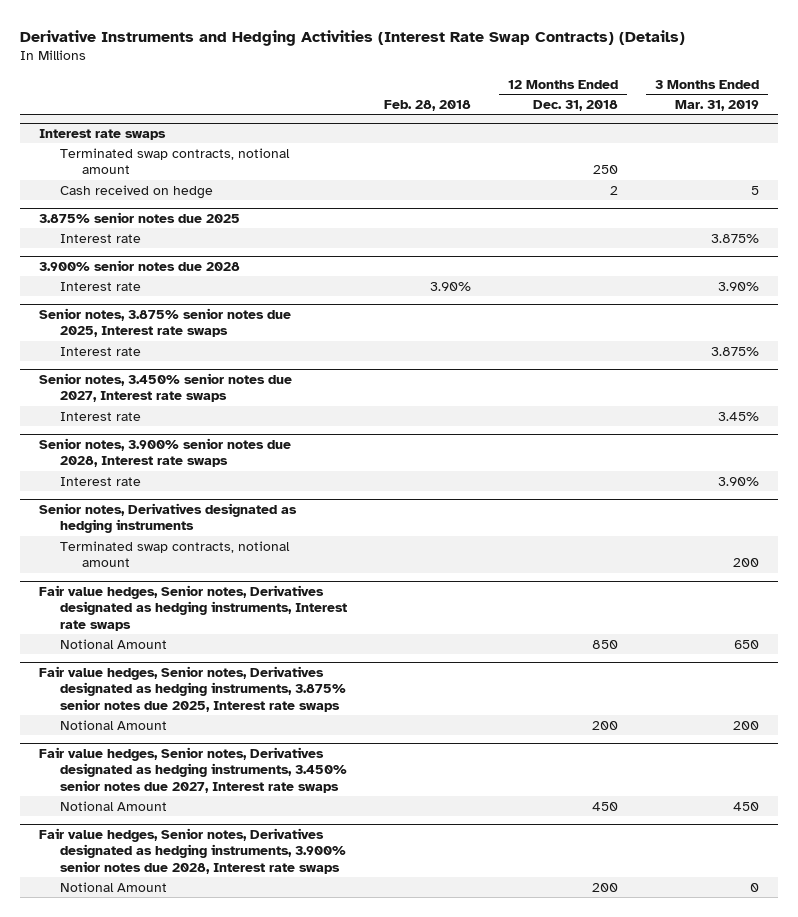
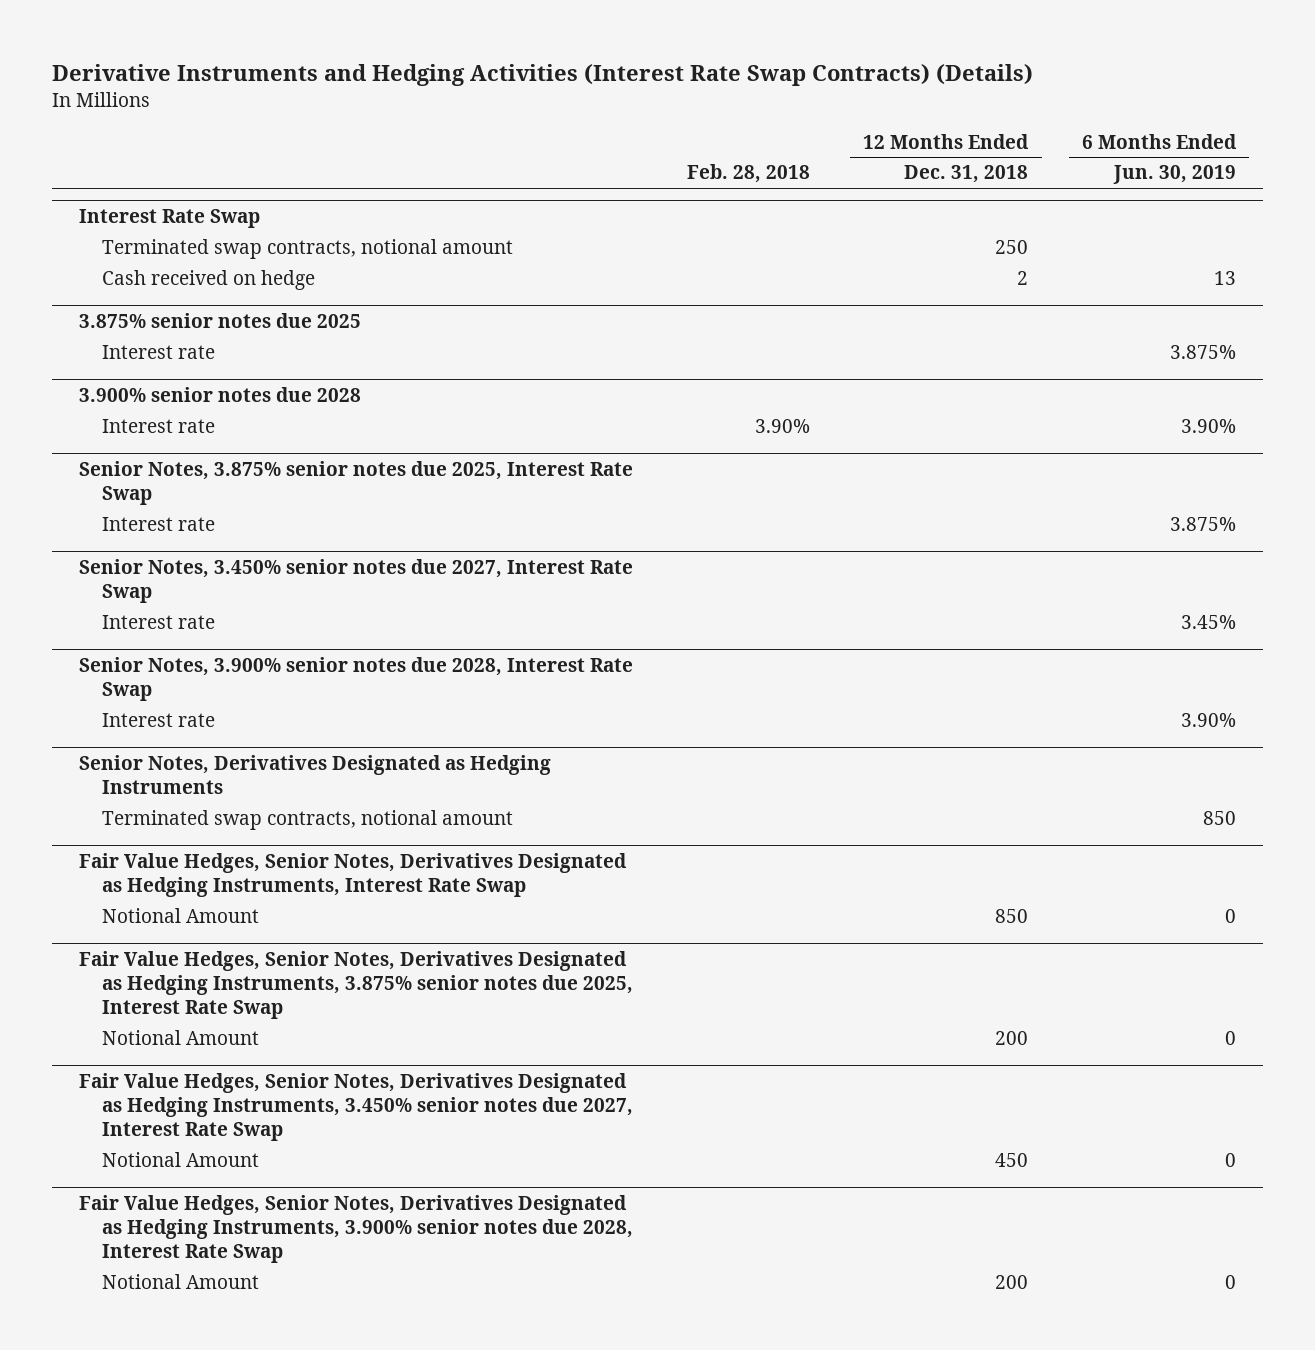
- | Feb. 28, 2018 | 12 Months Ended Dec. 31, 2018 | 3 Months Ended Mar. 31, 2019
+ | Feb. 28, 2018 | 12 Months Ended Dec. 31, 2018 | 6 Months Ended Jun. 30, 2019
- Interest rate swaps
+ Interest Rate Swap
- Senior notes, 3.875% senior notes due 2025, Interest rate swaps
+ Senior Notes, 3.875% senior notes due 2025, Interest Rate Swap
- Senior notes, 3.450% senior notes due 2027, Interest rate swaps
+ Senior Notes, 3.450% senior notes due 2027, Interest Rate Swap
- Senior notes, 3.900% senior notes due 2028, Interest rate swaps
+ Senior Notes, 3.900% senior notes due 2028, Interest Rate Swap
- Senior notes, Derivatives designated as hedging instruments
+ Senior Notes, Derivatives Designated as Hedging Instruments
- Fair value hedges, Senior notes, Derivatives designated as hedging instruments, Interest rate swaps
+ Fair Value Hedges, Senior Notes, Derivatives Designated as Hedging Instruments, Interest Rate Swap
- Fair value hedges, Senior notes, Derivatives designated as hedging instruments, 3.875% senior notes due 2025, Interest rate swaps
+ Fair Value Hedges, Senior Notes, Derivatives Designated as Hedging Instruments, 3.875% senior notes due 2025, Interest Rate Swap
- Fair value hedges, Senior notes, Derivatives designated as hedging instruments, 3.450% senior notes due 2027, Interest rate swaps
+ Fair Value Hedges, Senior Notes, Derivatives Designated as Hedging Instruments, 3.450% senior notes due 2027, Interest Rate Swap
- Fair value hedges, Senior notes, Derivatives designated as hedging instruments, 3.900% senior notes due 2028, Interest rate swaps
+ Fair Value Hedges, Senior Notes, Derivatives Designated as Hedging Instruments, 3.900% senior notes due 2028, Interest Rate Swap

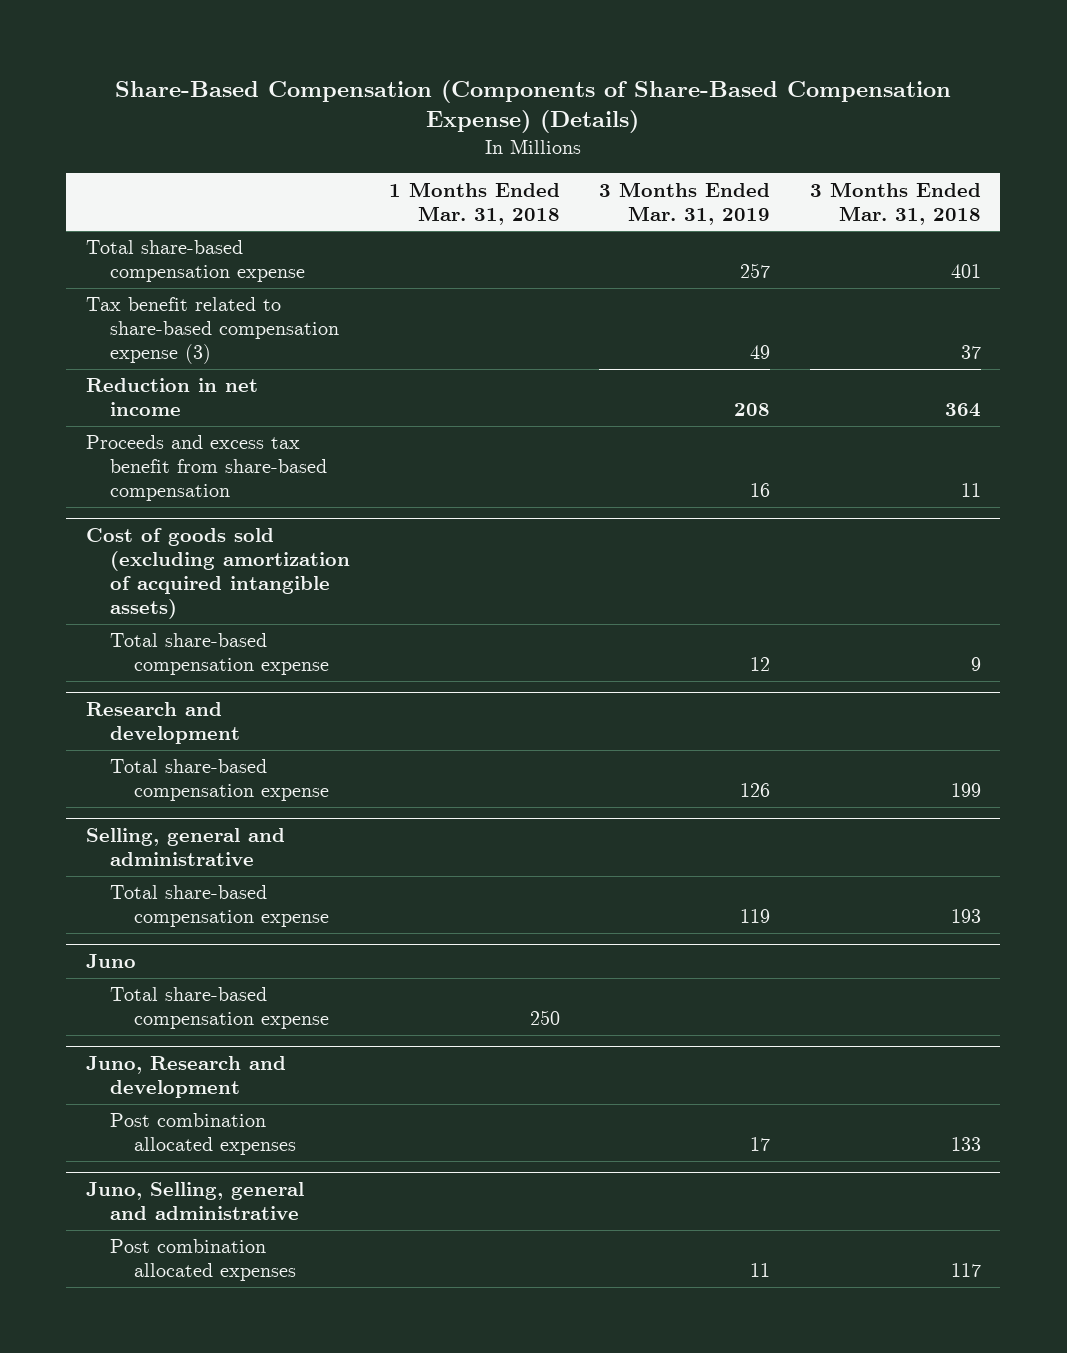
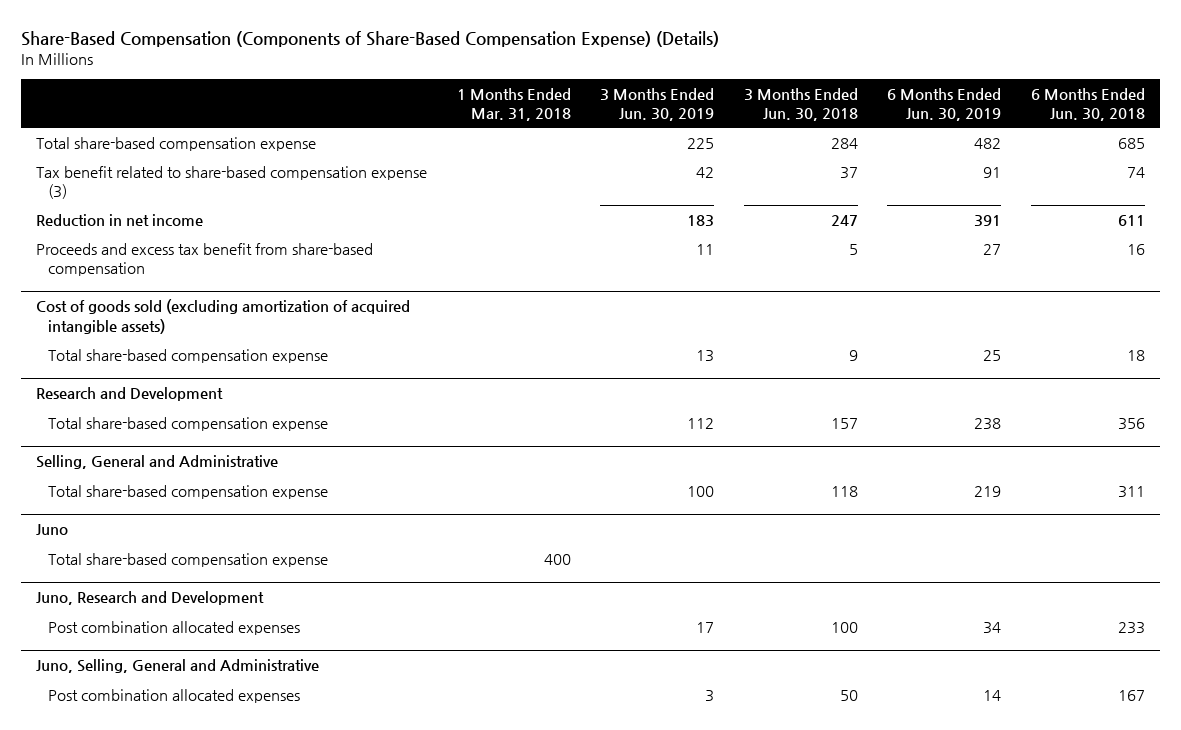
- | 1 Months Ended Mar. 31, 2018 | 3 Months Ended Mar. 31, 2019 | 3 Months Ended Mar. 31, 2018
+ | 1 Months Ended Mar. 31, 2018 | 3 Months Ended Jun. 30, 2019 | 3 Months Ended Jun. 30, 2018 | 6 Months Ended Jun. 30, 2019 | 6 Months Ended Jun. 30, 2018
- Research and development
+ Research and Development
- Selling, general and administrative
+ Selling, General and Administrative
@ Juno
- Total share-based compensation expense | 250 | |
- Juno, Research and development
@ Juno
+ Total share-based compensation expense | 400 | | | |
+ Juno, Research and Development
- Juno, Selling, general and administrative
+ Juno, Selling, General and Administrative

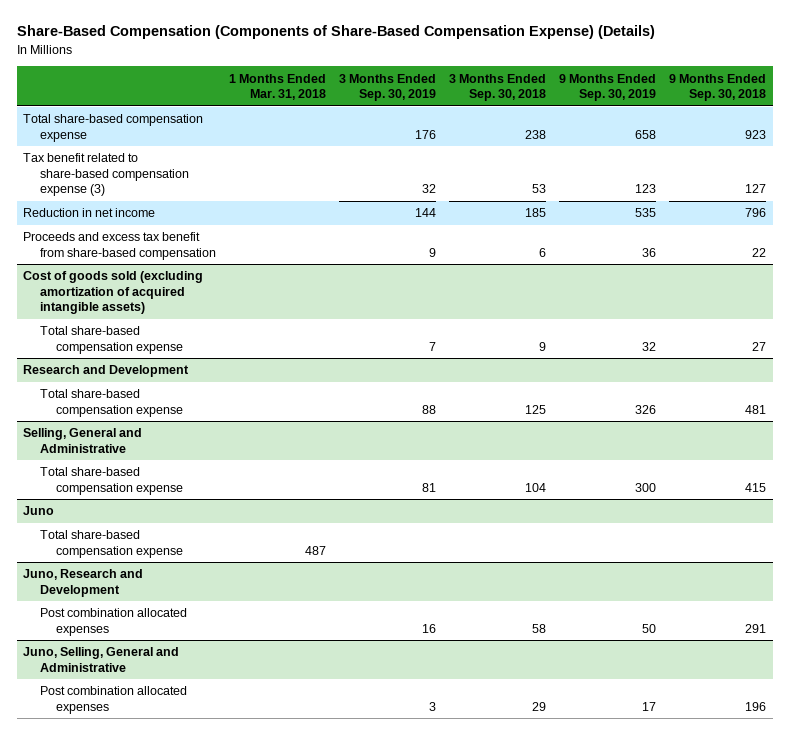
- | 1 Months Ended Mar. 31, 2018 | 3 Months Ended Jun. 30, 2019 | 3 Months Ended Jun. 30, 2018 | 6 Months Ended Jun. 30, 2019 | 6 Months Ended Jun. 30, 2018
+ | 1 Months Ended Mar. 31, 2018 | 3 Months Ended Sep. 30, 2019 | 3 Months Ended Sep. 30, 2018 | 9 Months Ended Sep. 30, 2019 | 9 Months Ended Sep. 30, 2018
@ Juno
- Total share-based compensation expense | 400 | | | |
+ Total share-based compensation expense | 487 | | | |

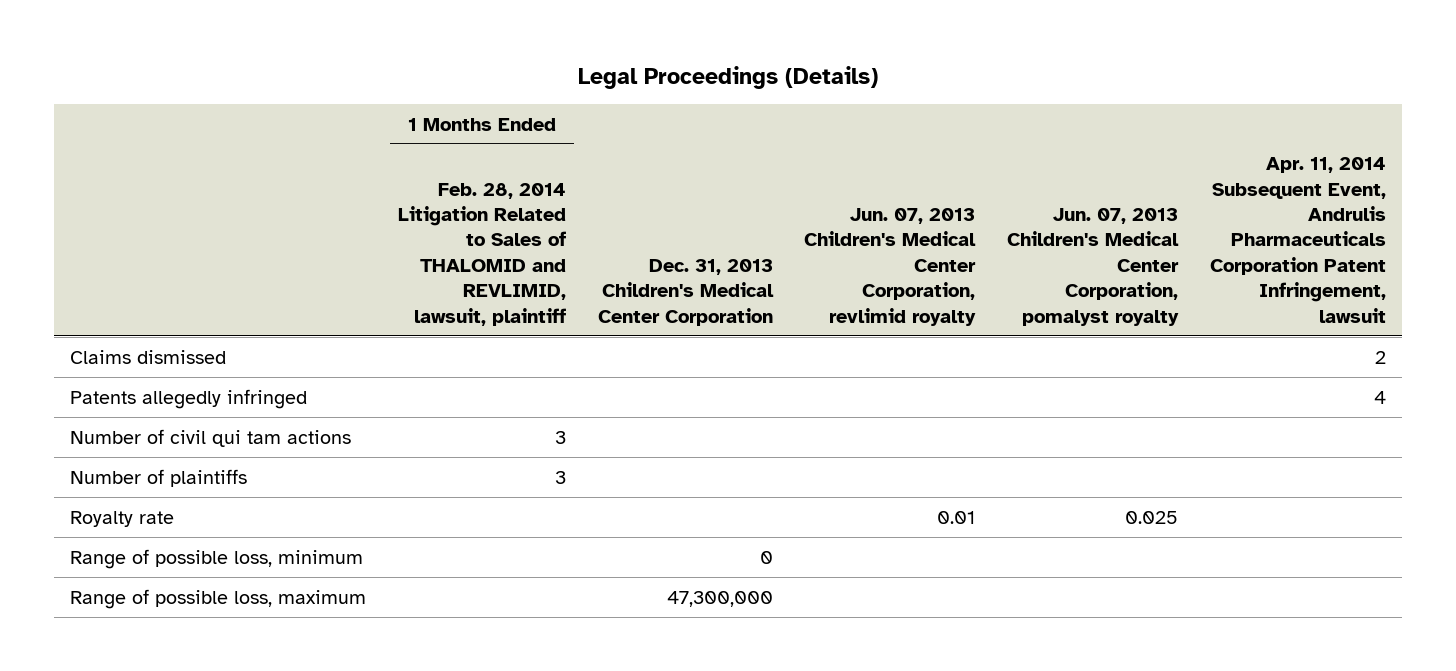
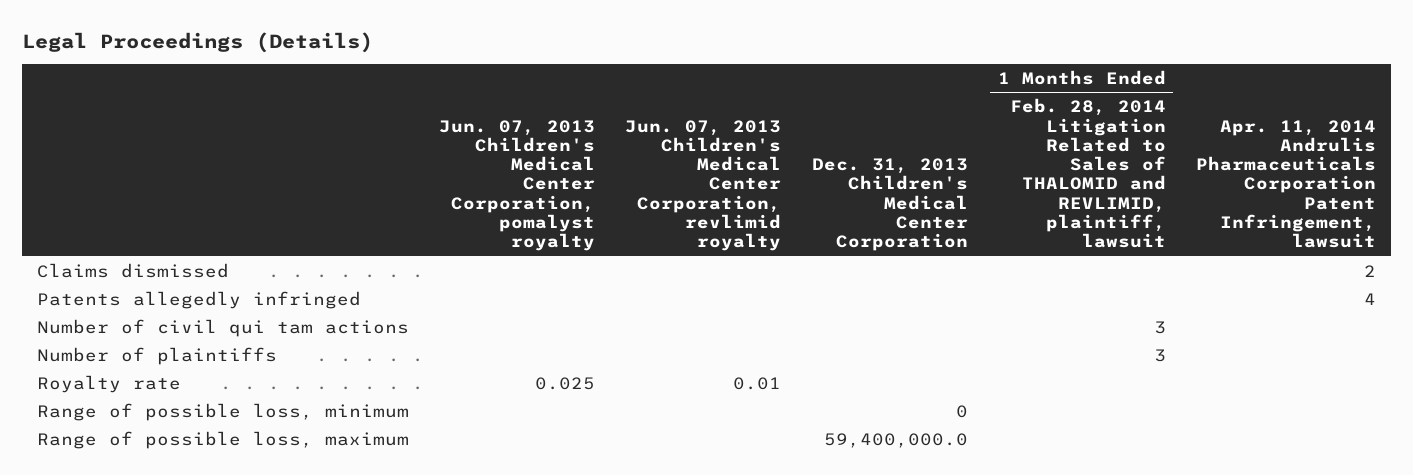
- | 1 Months Ended Feb. 28, 2014 Litigation Related to Sales of THALOMID and REVLIMID, lawsuit, plaintiff | Dec. 31, 2013 Children's Medical Center Corporation | Jun. 07, 2013 Children's Medical Center Corporation, revlimid royalty | Jun. 07, 2013 Children's Medical Center Corporation, pomalyst royalty | Apr. 11, 2014 Subsequent Event, Andrulis Pharmaceuticals Corporation Patent Infringement, lawsuit
+ | Jun. 07, 2013 Children's Medical Center Corporation, pomalyst royalty | Jun. 07, 2013 Children's Medical Center Corporation, revlimid royalty | Dec. 31, 2013 Children's Medical Center Corporation | 1 Months Ended Feb. 28, 2014 Litigation Related to Sales of THALOMID and REVLIMID, plaintiff, lawsuit | Apr. 11, 2014 Andrulis Pharmaceuticals Corporation Patent Infringement, lawsuit
- Range of possible loss, maximum | | 47,300,000 | | |
+ Range of possible loss, maximum | | | 59,400,000.0 | |

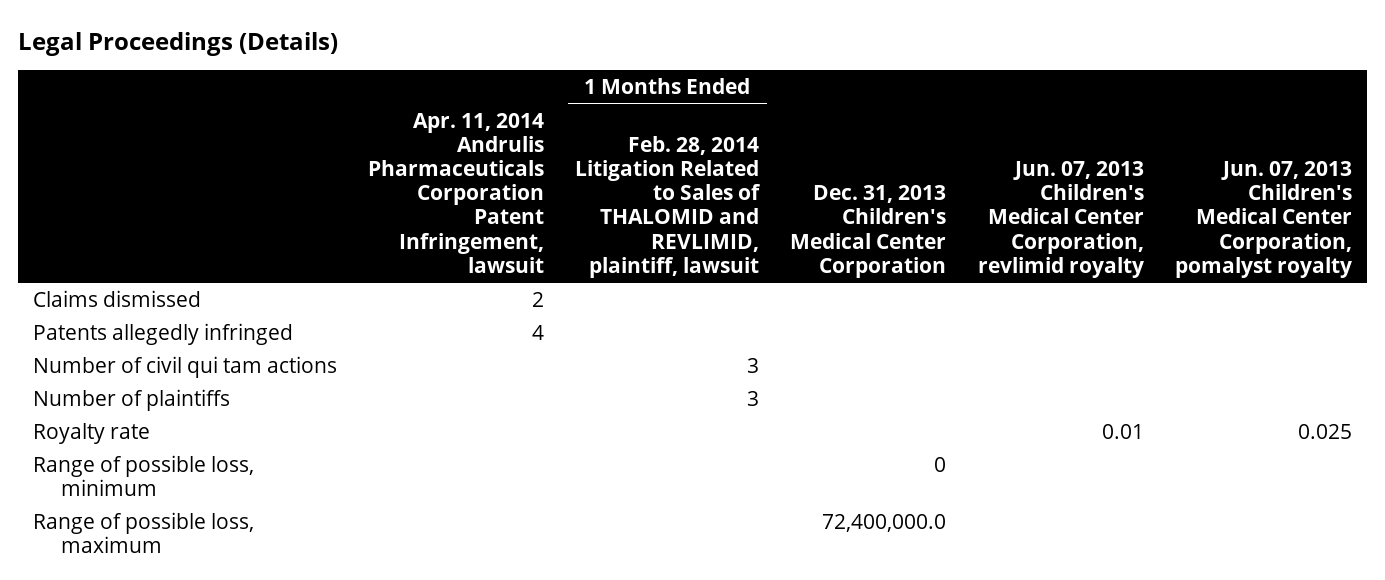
- | Jun. 07, 2013 Children's Medical Center Corporation, pomalyst royalty | Jun. 07, 2013 Children's Medical Center Corporation, revlimid royalty | Dec. 31, 2013 Children's Medical Center Corporation | 1 Months Ended Feb. 28, 2014 Litigation Related to Sales of THALOMID and REVLIMID, plaintiff, lawsuit | Apr. 11, 2014 Andrulis Pharmaceuticals Corporation Patent Infringement, lawsuit
+ | Apr. 11, 2014 Andrulis Pharmaceuticals Corporation Patent Infringement, lawsuit | 1 Months Ended Feb. 28, 2014 Litigation Related to Sales of THALOMID and REVLIMID, plaintiff, lawsuit | Dec. 31, 2013 Children's Medical Center Corporation | Jun. 07, 2013 Children's Medical Center Corporation, revlimid royalty | Jun. 07, 2013 Children's Medical Center Corporation, pomalyst royalty
- Range of possible loss, maximum | | | 59,400,000.0 | |
+ Range of possible loss, maximum | | | 72,400,000.0 | |

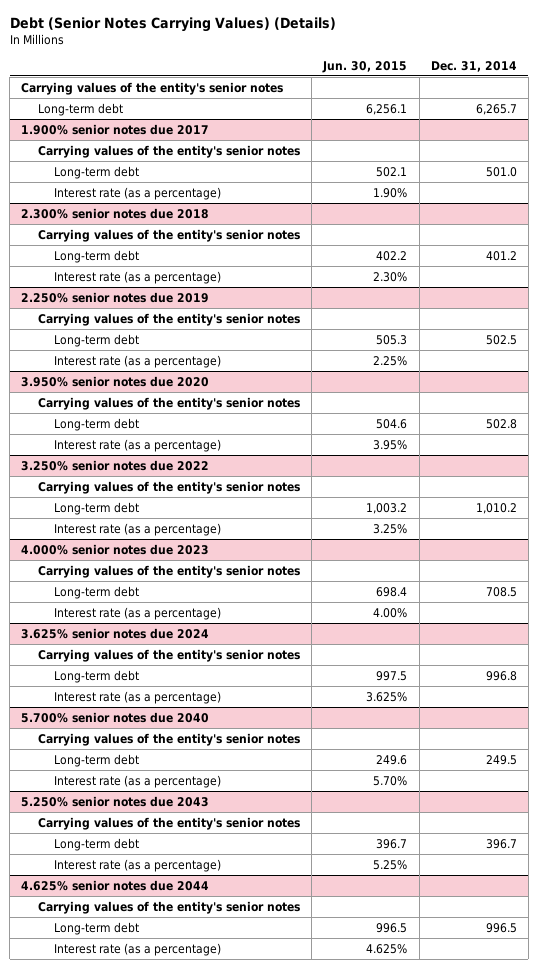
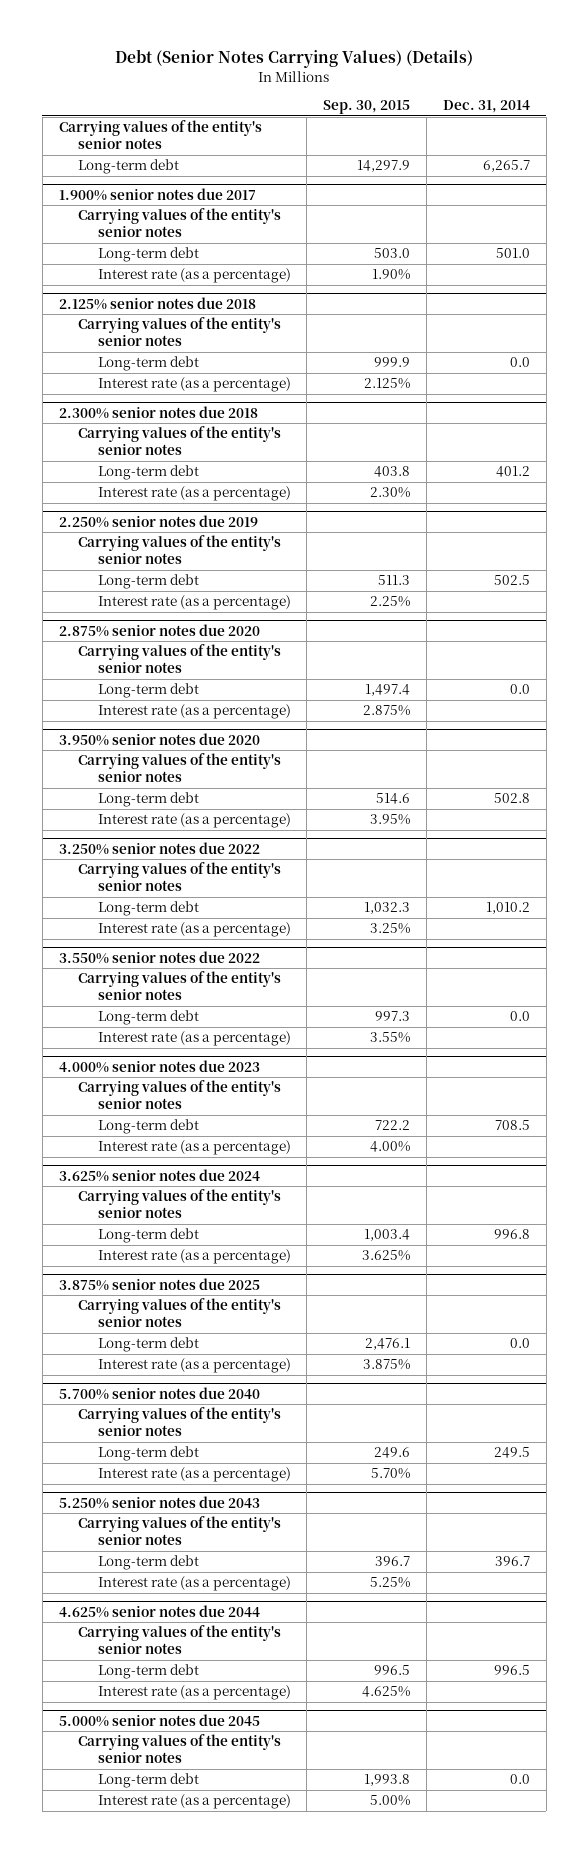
- | Jun. 30, 2015 | Dec. 31, 2014
+ | Sep. 30, 2015 | Dec. 31, 2014
+ 2.125% senior notes due 2018
+ Carrying values of the entity's senior notes
+ Long-term debt | 999.9 | 0.0
+ Interest rate (as a percentage) | 2.125% |
+ 2.875% senior notes due 2020
+ Carrying values of the entity's senior notes
+ Long-term debt | 1,497.4 | 0.0
+ Interest rate (as a percentage) | 2.875% |
+ 3.550% senior notes due 2022
+ Carrying values of the entity's senior notes
+ Long-term debt | 997.3 | 0.0
+ Interest rate (as a percentage) | 3.55% |
+ 3.875% senior notes due 2025
+ Carrying values of the entity's senior notes
+ Long-term debt | 2,476.1 | 0.0
+ Interest rate (as a percentage) | 3.875% |
+ 5.000% senior notes due 2045
+ Carrying values of the entity's senior notes
+ Long-term debt | 1,993.8 | 0.0
+ Interest rate (as a percentage) | 5.00% |

